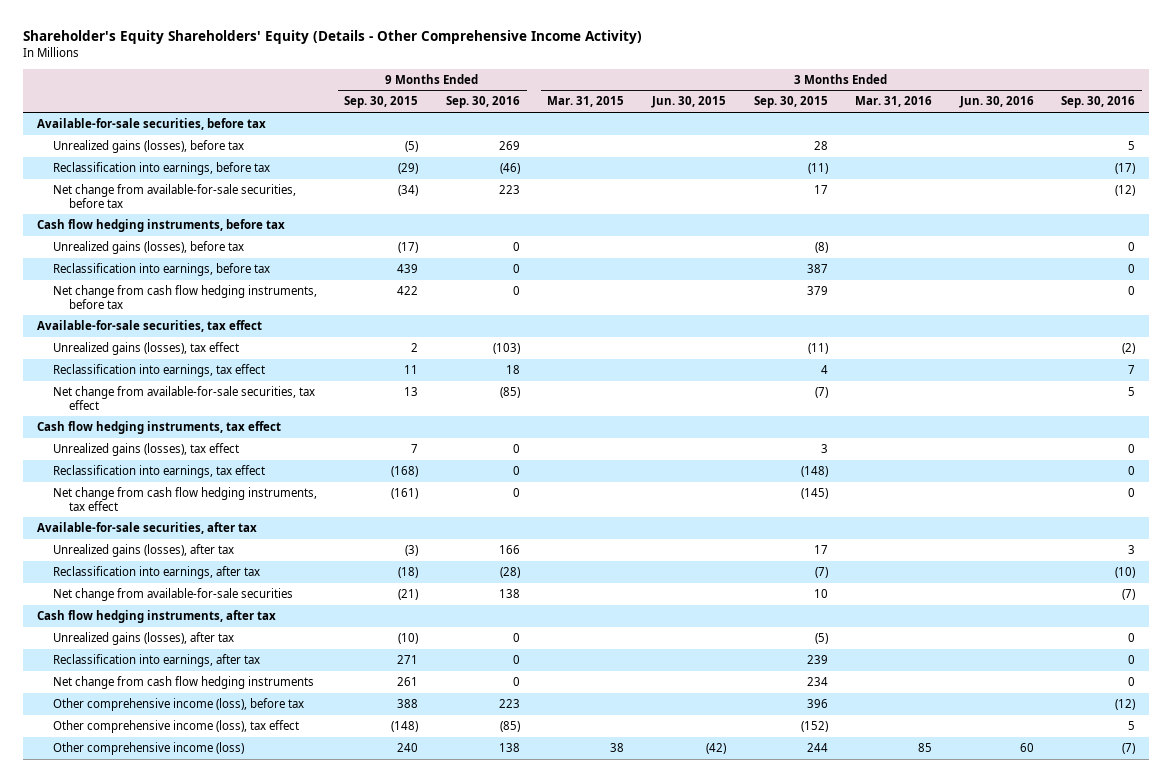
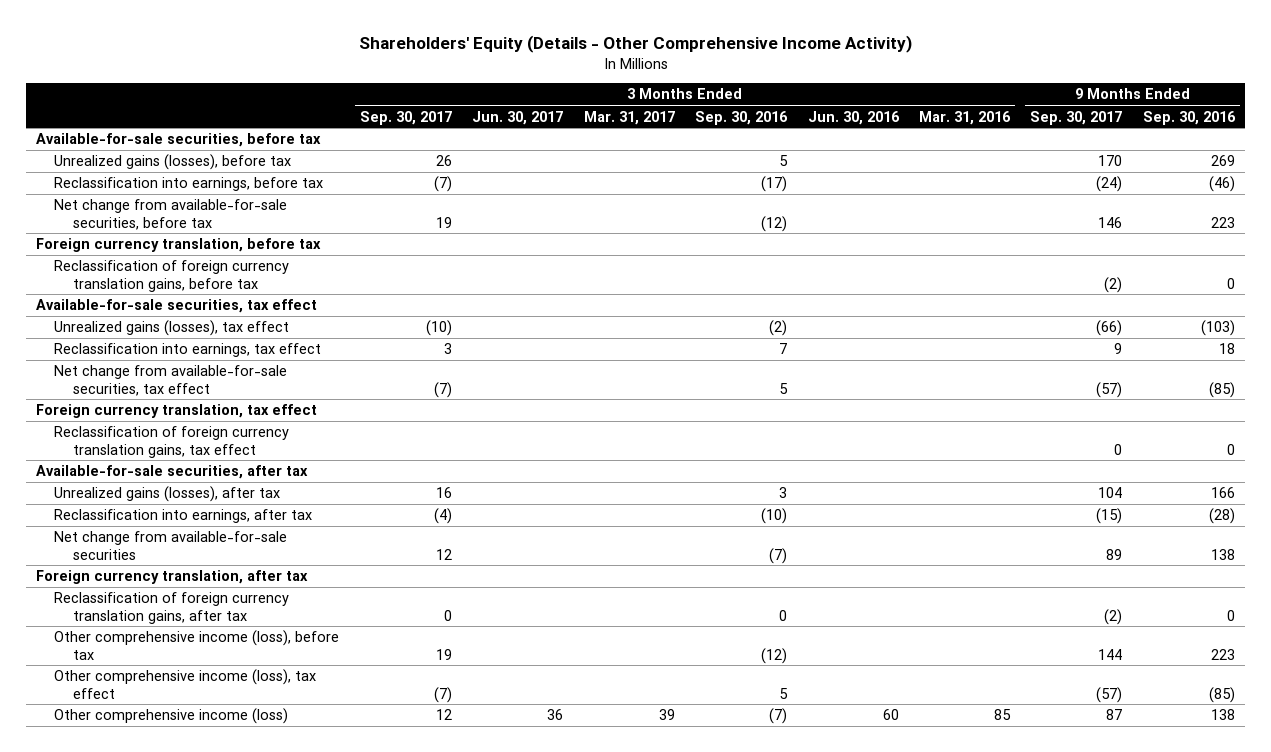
- Shareholder's Equity Shareholders' Equity (Details - Other Comprehensive Income Activity)
+ Shareholders' Equity (Details - Other Comprehensive Income Activity)
- | 9 Months Ended Sep. 30, 2015 | 9 Months Ended Sep. 30, 2016 | 3 Months Ended Mar. 31, 2015 | 3 Months Ended Jun. 30, 2015 | 3 Months Ended Sep. 30, 2015 | 3 Months Ended Mar. 31, 2016 | 3 Months Ended Jun. 30, 2016 | 3 Months Ended Sep. 30, 2016
+ | 3 Months Ended Sep. 30, 2017 | 3 Months Ended Jun. 30, 2017 | 3 Months Ended Mar. 31, 2017 | 3 Months Ended Sep. 30, 2016 | 3 Months Ended Jun. 30, 2016 | 3 Months Ended Mar. 31, 2016 | 9 Months Ended Sep. 30, 2017 | 9 Months Ended Sep. 30, 2016
- Cash flow hedging instruments, before tax
- Unrealized gains (losses), before tax | (17) | 0 | | | (8) | | | 0
- Reclassification into earnings, before tax | 439 | 0 | | | 387 | | | 0
- Net change from cash flow hedging instruments, before tax | 422 | 0 | | | 379 | | | 0
+ Foreign currency translation, before tax
+ Reclassification of foreign currency translation gains, before tax | | | | | | | (2) | 0
- Cash flow hedging instruments, tax effect
- Unrealized gains (losses), tax effect | 7 | 0 | | | 3 | | | 0
- Reclassification into earnings, tax effect | (168) | 0 | | | (148) | | | 0
- Net change from cash flow hedging instruments, tax effect | (161) | 0 | | | (145) | | | 0
+ Foreign currency translation, tax effect
+ Reclassification of foreign currency translation gains, tax effect | | | | | | | 0 | 0
- Cash flow hedging instruments, after tax
- Unrealized gains (losses), after tax | (10) | 0 | | | (5) | | | 0
- Reclassification into earnings, after tax | 271 | 0 | | | 239 | | | 0
- Net change from cash flow hedging instruments | 261 | 0 | | | 234 | | | 0
+ Foreign currency translation, after tax
+ Reclassification of foreign currency translation gains, after tax | 0 | | | 0 | | | (2) | 0

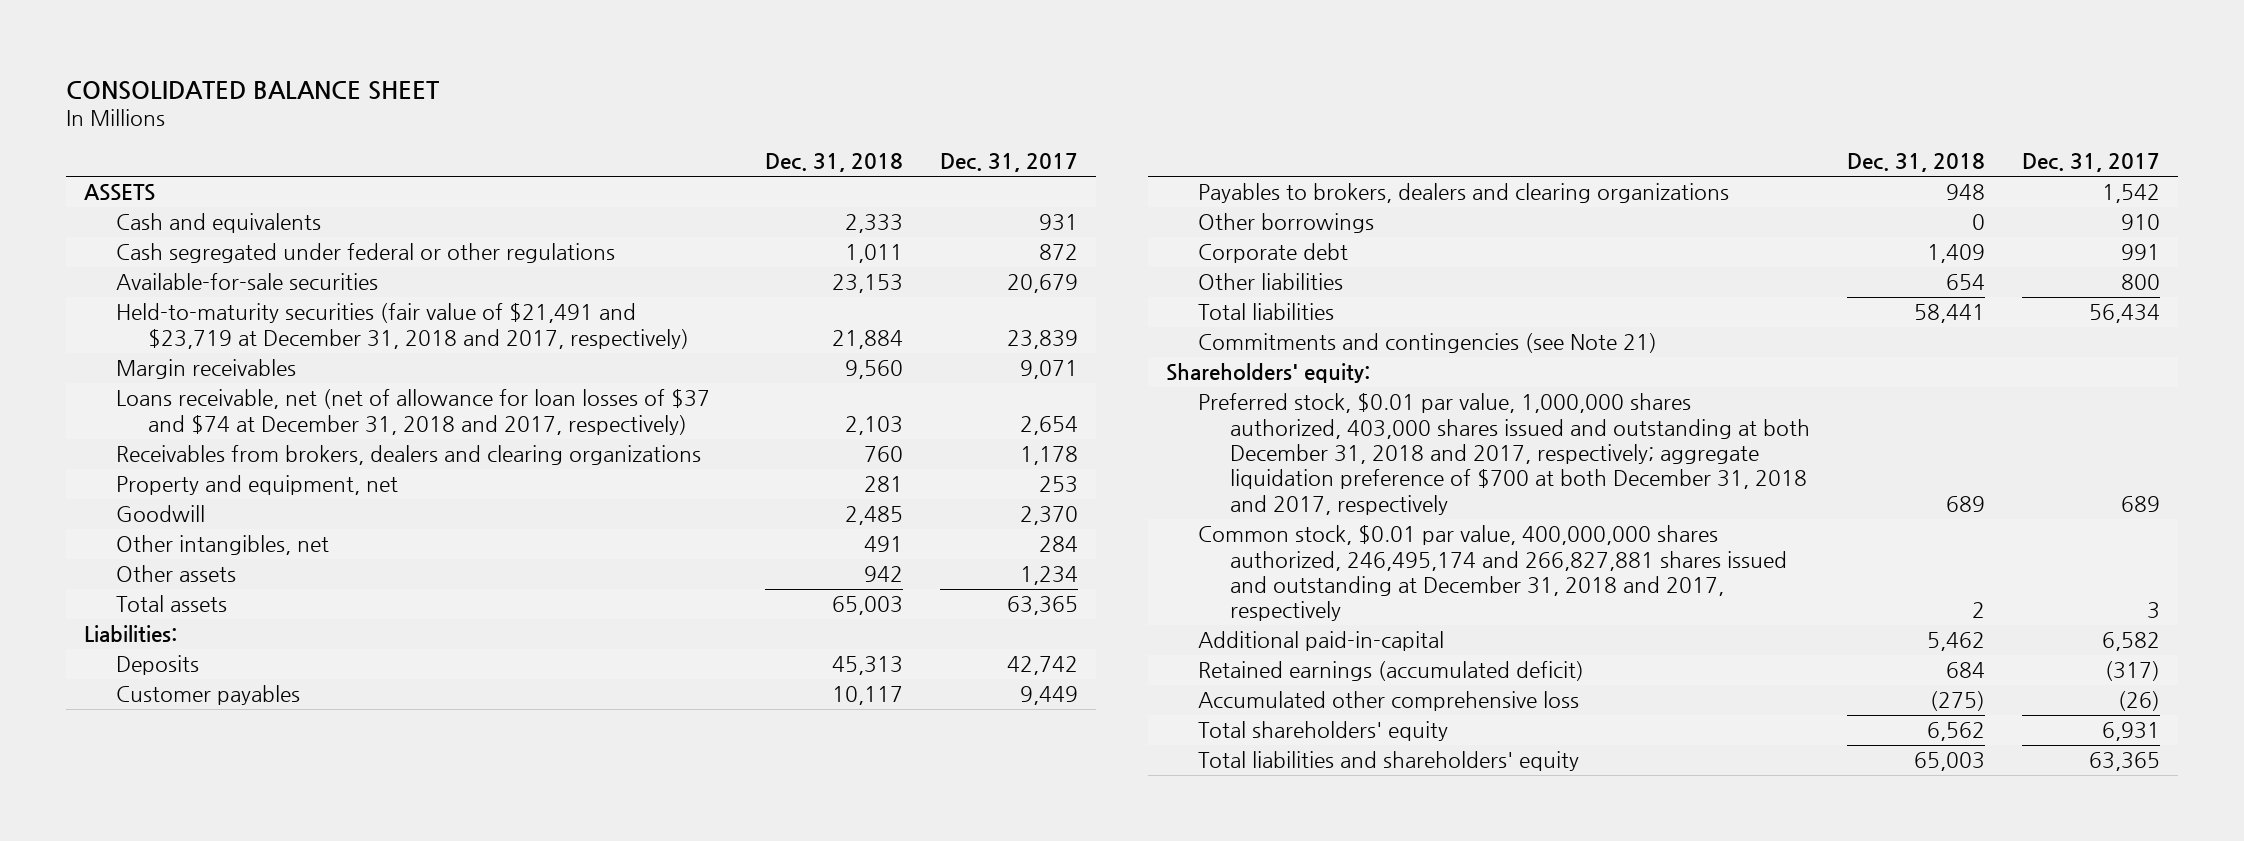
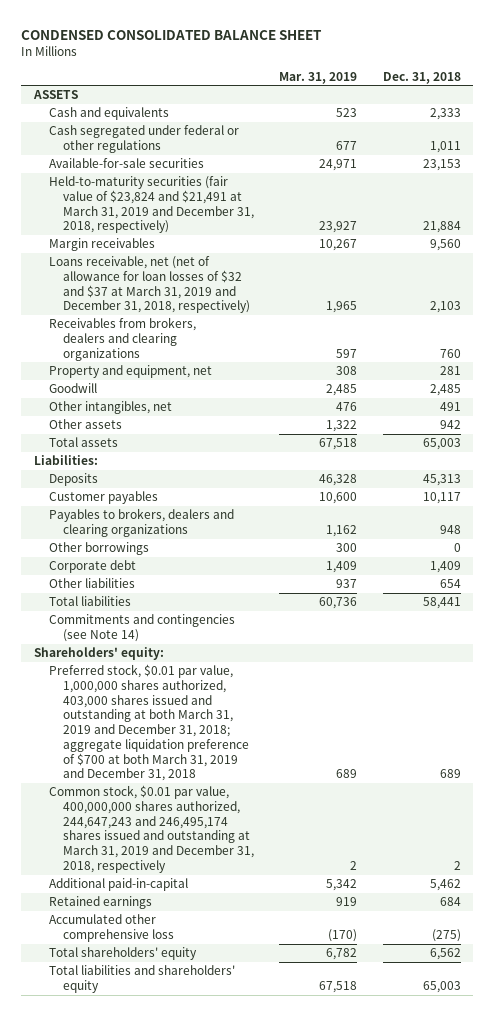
- CONSOLIDATED BALANCE SHEET
+ CONDENSED CONSOLIDATED BALANCE SHEET
- | Dec. 31, 2018 | Dec. 31, 2017
+ | Mar. 31, 2019 | Dec. 31, 2018
- Held-to-maturity securities (fair value of $21,491 and $23,719 at December 31, 2018 and 2017, respectively) | 21,884 | 23,839
+ Held-to-maturity securities (fair value of $23,824 and $21,491 at March 31, 2019 and December 31, 2018, respectively) | 23,927 | 21,884
- Loans receivable, net (net of allowance for loan losses of $37 and $74 at December 31, 2018 and 2017, respectively) | 2,103 | 2,654
+ Loans receivable, net (net of allowance for loan losses of $32 and $37 at March 31, 2019 and December 31, 2018, respectively) | 1,965 | 2,103
- Commitments and contingencies (see Note 21)
+ Commitments and contingencies (see Note 14)
- Preferred stock, $0.01 par value, 1,000,000 shares authorized, 403,000 shares issued and outstanding at both December 31, 2018 and 2017, respectively; aggregate liquidation preference of $700 at both December 31, 2018 and 2017, respectively | 689 | 689
- Common stock, $0.01 par value, 400,000,000 shares authorized, 246,495,174 and 266,827,881 shares issued and outstanding at December 31, 2018 and 2017, respectively | 2 | 3
+ Preferred stock, $0.01 par value, 1,000,000 shares authorized, 403,000 shares issued and outstanding at both March 31, 2019 and December 31, 2018; aggregate liquidation preference of $700 at both March 31, 2019 and December 31, 2018 | 689 | 689
+ Common stock, $0.01 par value, 400,000,000 shares authorized, 244,647,243 and 246,495,174 shares issued and outstanding at March 31, 2019 and December 31, 2018, respectively | 2 | 2
- Retained earnings (accumulated deficit) | 684 | (317)
+ Retained earnings | 919 | 684

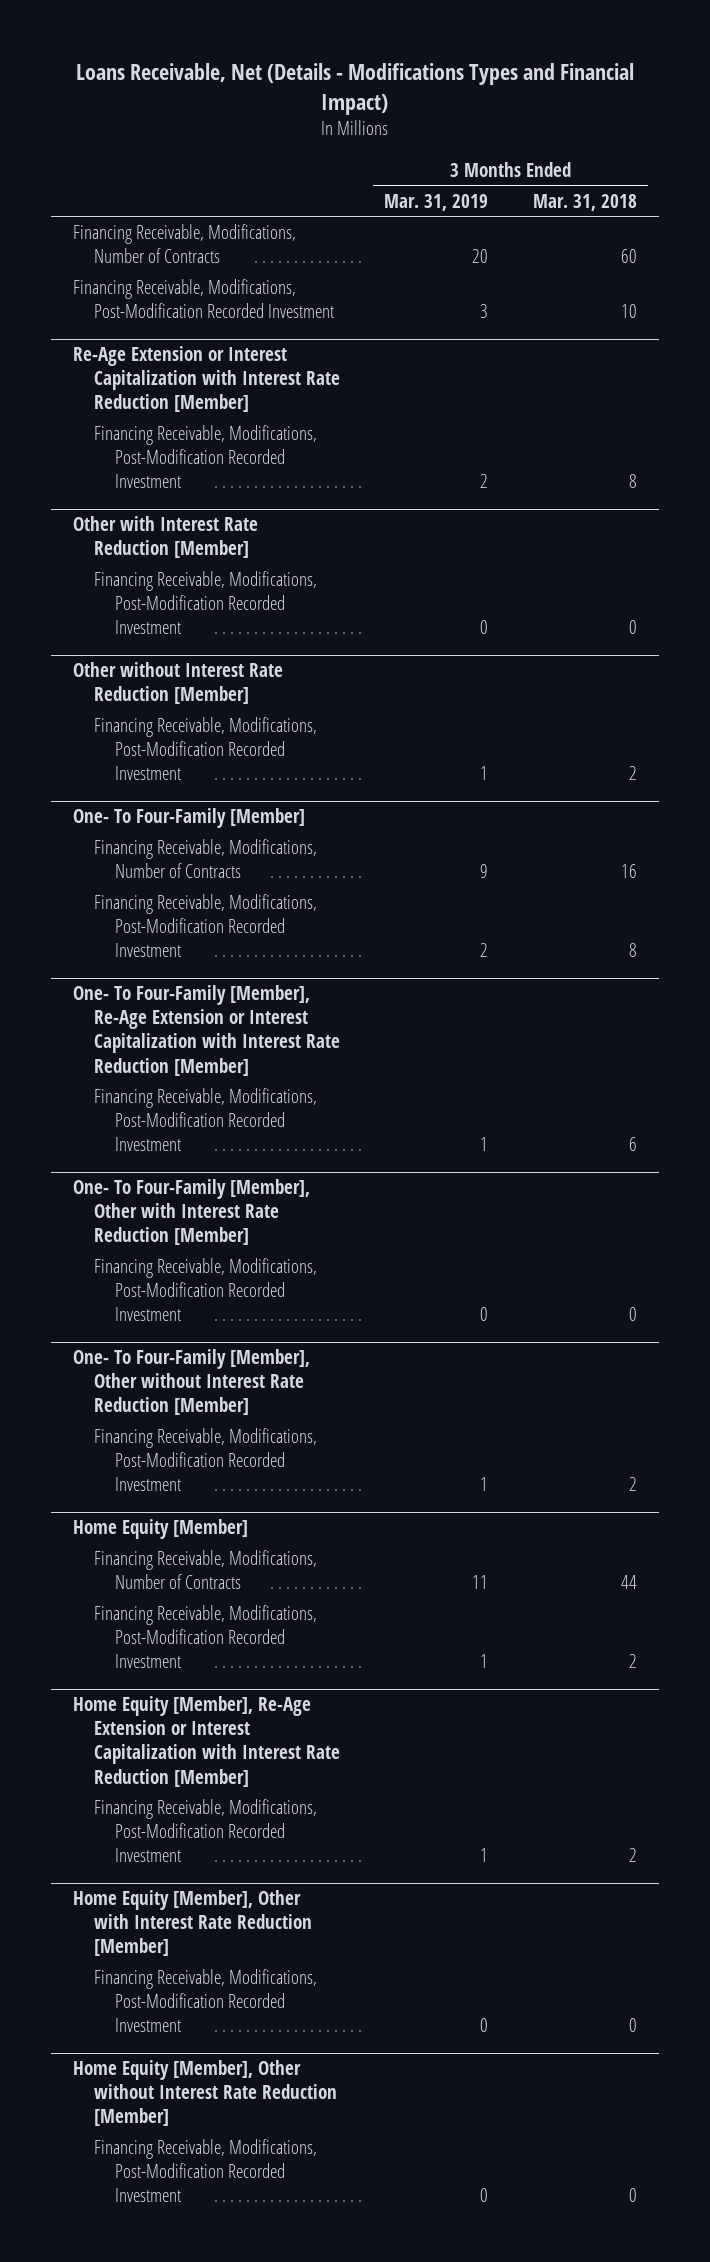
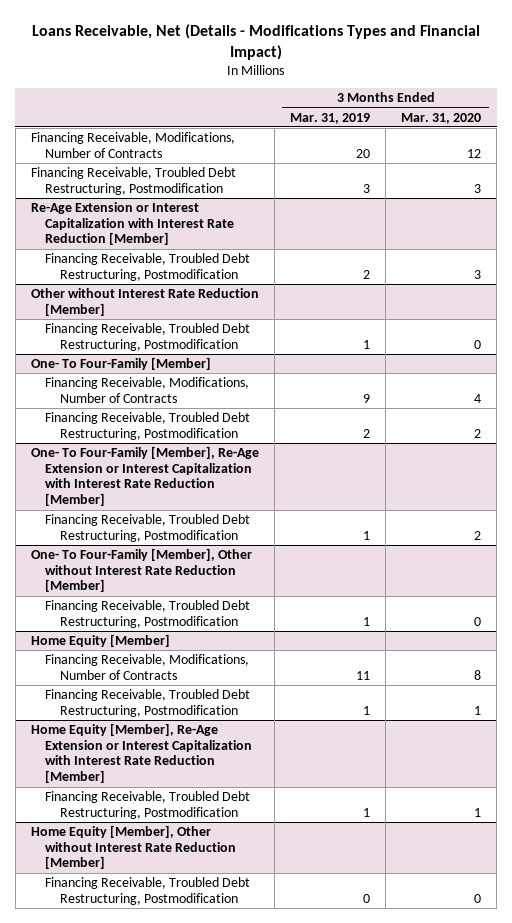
- | 3 Months Ended Mar. 31, 2019 | 3 Months Ended Mar. 31, 2018
+ | 3 Months Ended Mar. 31, 2019 | 3 Months Ended Mar. 31, 2020
- Financing Receivable, Modifications, Post-Modification Recorded Investment | 3 | 10
+ Financing Receivable, Troubled Debt Restructuring, Postmodification | 3 | 3
@ Re-Age Extension or Interest Capitalization with Interest Rate Reduction [Member]
- Financing Receivable, Modifications, Post-Modification Recorded Investment | 2 | 8
- Other with Interest Rate Reduction [Member]
- Financing Receivable, Modifications, Post-Modification Recorded Investment | 0 | 0
@ Re-Age Extension or Interest Capitalization with Interest Rate Reduction [Member]
+ Financing Receivable, Troubled Debt Restructuring, Postmodification | 2 | 3
@ Other without Interest Rate Reduction [Member]
- Financing Receivable, Modifications, Post-Modification Recorded Investment | 1 | 2
+ Financing Receivable, Troubled Debt Restructuring, Postmodification | 1 | 0
@ One- To Four-Family [Member]
- Financing Receivable, Modifications, Post-Modification Recorded Investment | 2 | 8
+ Financing Receivable, Troubled Debt Restructuring, Postmodification | 2 | 2
@ One- To Four-Family [Member], Re-Age Extension or Interest Capitalization with Interest Rate Reduction [Member]
- Financing Receivable, Modifications, Post-Modification Recorded Investment | 1 | 6
- One- To Four-Family [Member], Other with Interest Rate Reduction [Member]
- Financing Receivable, Modifications, Post-Modification Recorded Investment | 0 | 0
@ One- To Four-Family [Member], Re-Age Extension or Interest Capitalization with Interest Rate Reduction [Member]
+ Financing Receivable, Troubled Debt Restructuring, Postmodification | 1 | 2
@ One- To Four-Family [Member], Other without Interest Rate Reduction [Member]
- Financing Receivable, Modifications, Post-Modification Recorded Investment | 1 | 2
+ Financing Receivable, Troubled Debt Restructuring, Postmodification | 1 | 0
@ Home Equity [Member]
- Financing Receivable, Modifications, Post-Modification Recorded Investment | 1 | 2
+ Financing Receivable, Troubled Debt Restructuring, Postmodification | 1 | 1
@ Home Equity [Member], Re-Age Extension or Interest Capitalization with Interest Rate Reduction [Member]
- Financing Receivable, Modifications, Post-Modification Recorded Investment | 1 | 2
- Home Equity [Member], Other with Interest Rate Reduction [Member]
- Financing Receivable, Modifications, Post-Modification Recorded Investment | 0 | 0
@ Home Equity [Member], Re-Age Extension or Interest Capitalization with Interest Rate Reduction [Member]
+ Financing Receivable, Troubled Debt Restructuring, Postmodification | 1 | 1
@ Home Equity [Member], Other without Interest Rate Reduction [Member]
- Financing Receivable, Modifications, Post-Modification Recorded Investment | 0 | 0
+ Financing Receivable, Troubled Debt Restructuring, Postmodification | 0 | 0

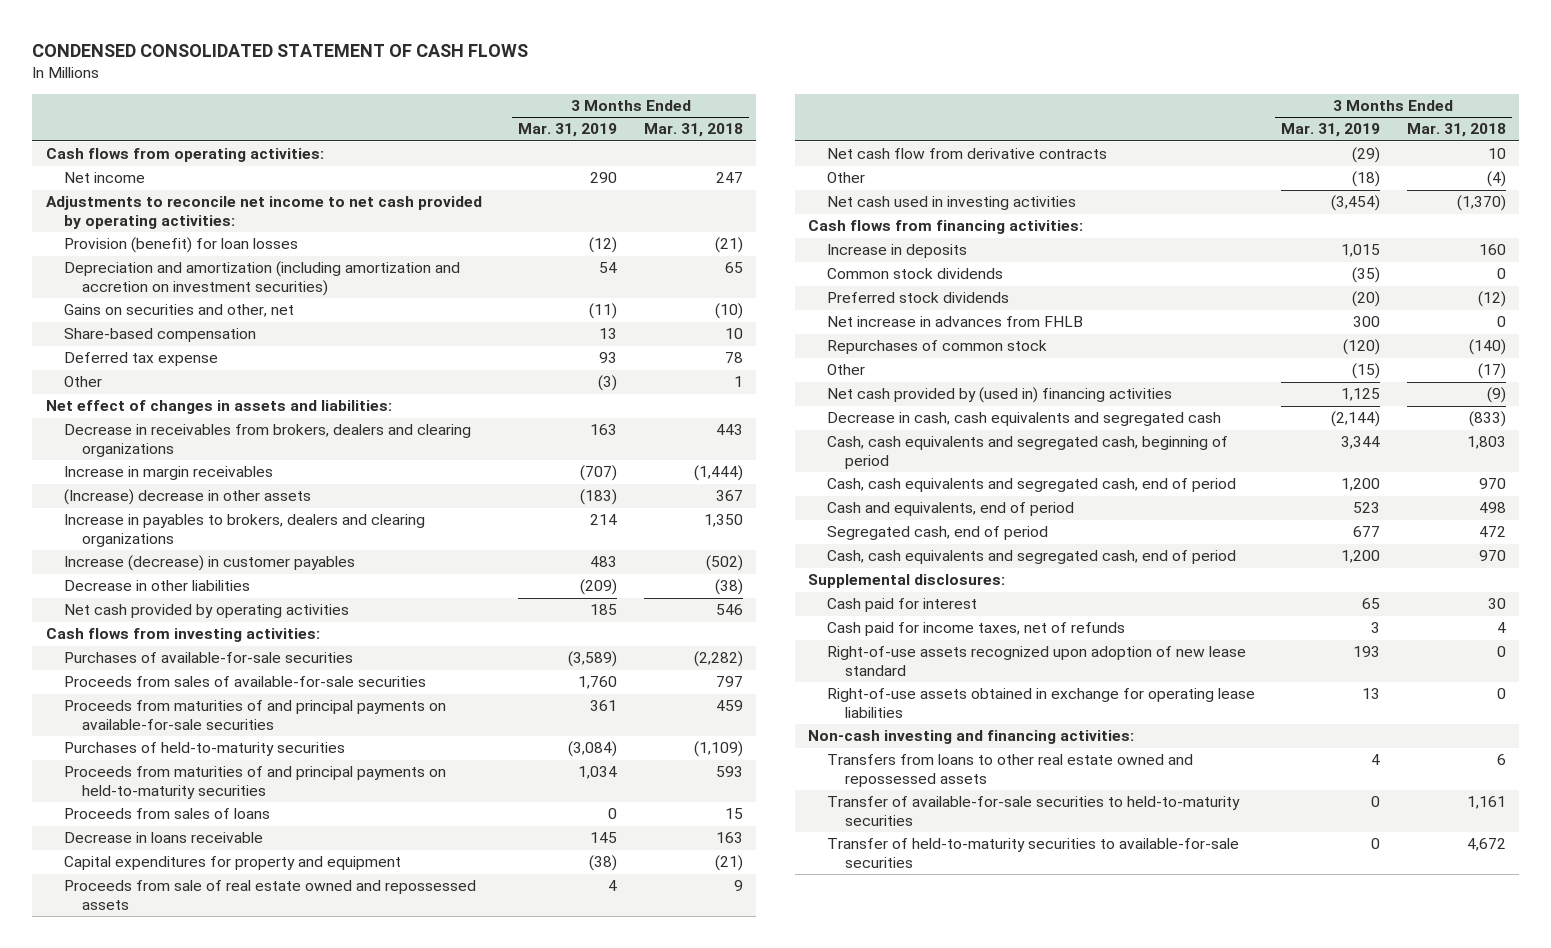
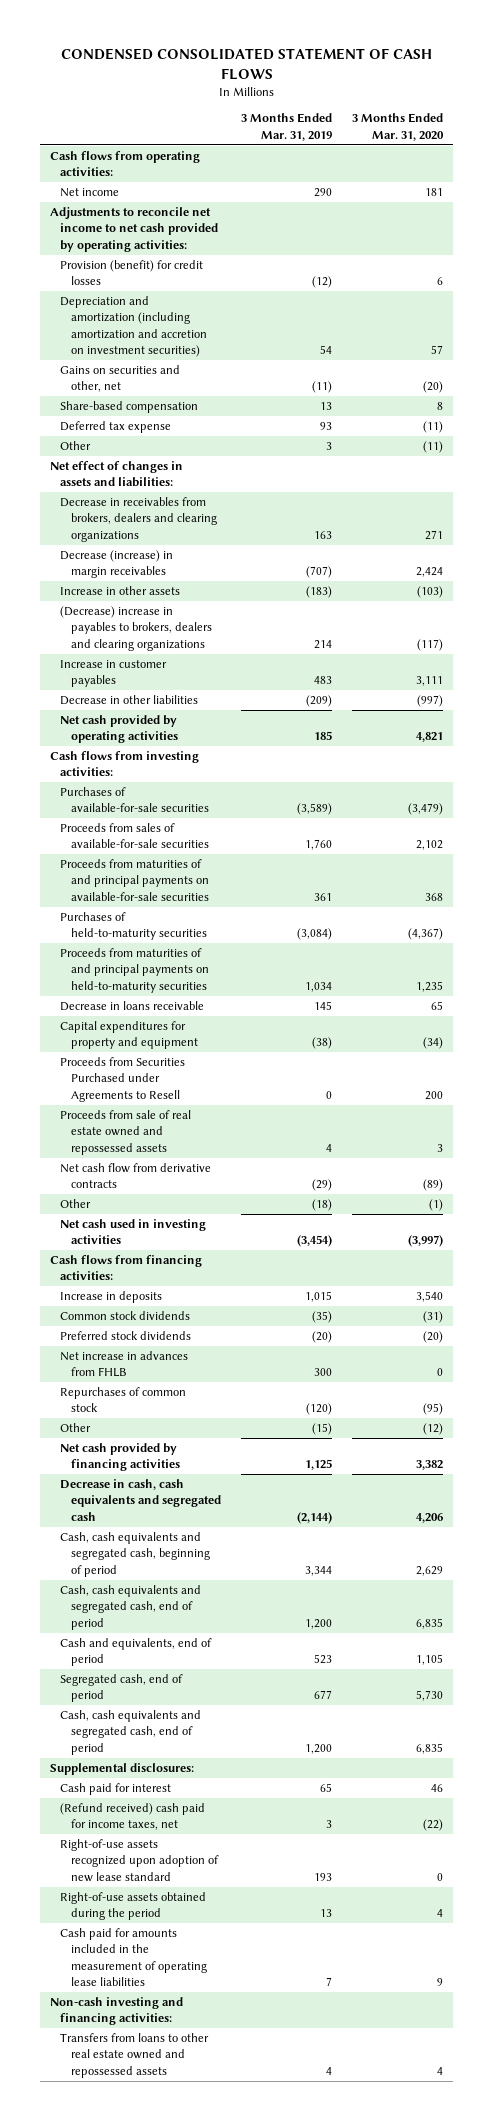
- | 3 Months Ended Mar. 31, 2019 | 3 Months Ended Mar. 31, 2018
+ | 3 Months Ended Mar. 31, 2019 | 3 Months Ended Mar. 31, 2020
- Provision (benefit) for loan losses | (12) | (21)
+ Provision (benefit) for credit losses | (12) | 6
- Other | (3) | 1
+ Other | 3 | (11)
- Increase in margin receivables | (707) | (1,444)
- (Increase) decrease in other assets | (183) | 367
- Increase in payables to brokers, dealers and clearing organizations | 214 | 1,350
- Increase (decrease) in customer payables | 483 | (502)
+ Decrease (increase) in margin receivables | (707) | 2,424
+ Increase in other assets | (183) | (103)
+ (Decrease) increase in payables to brokers, dealers and clearing organizations | 214 | (117)
+ Increase in customer payables | 483 | 3,111
- Proceeds from sales of loans | 0 | 15
+ Proceeds from Securities Purchased under Agreements to Resell | 0 | 200
- Net cash provided by (used in) financing activities | 1,125 | (9)
+ Net cash provided by financing activities | 1,125 | 3,382
- Cash paid for income taxes, net of refunds | 3 | 4
+ (Refund received) cash paid for income taxes, net | 3 | (22)
- Right-of-use assets obtained in exchange for operating lease liabilities | 13 | 0
+ Right-of-use assets obtained during the period | 13 | 4
+ Cash paid for amounts included in the measurement of operating lease liabilities | 7 | 9
- Transfer of available-for-sale securities to held-to-maturity securities | 0 | 1,161
- Transfer of held-to-maturity securities to available-for-sale securities | 0 | 4,672

